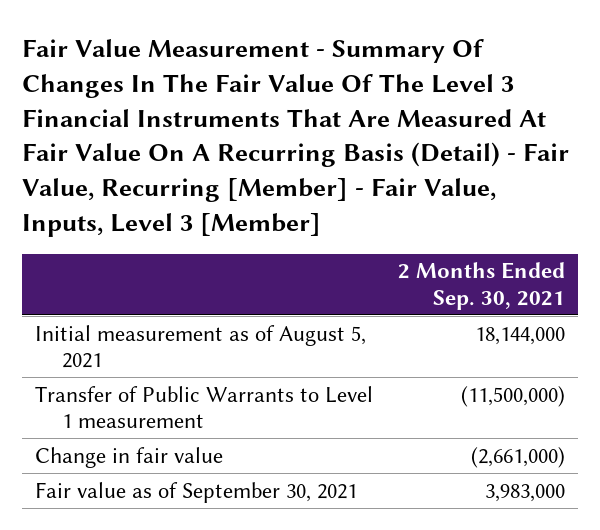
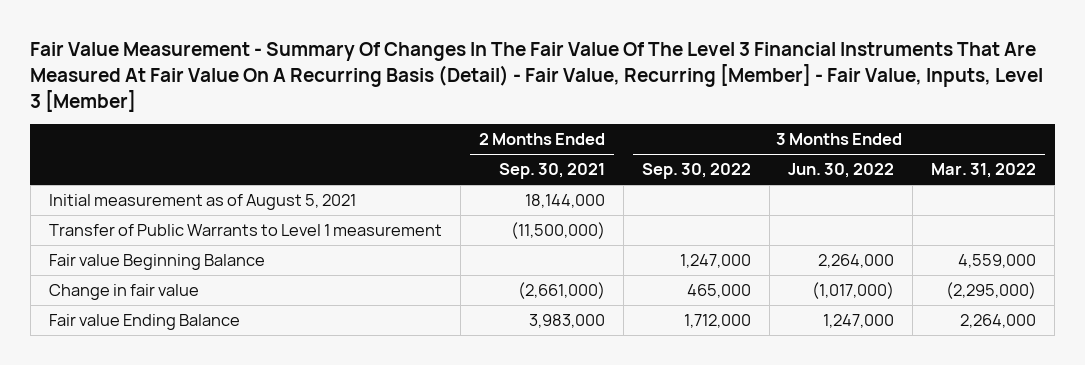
- | 2 Months Ended Sep. 30, 2021
+ | 2 Months Ended Sep. 30, 2021 | 3 Months Ended Sep. 30, 2022 | 3 Months Ended Jun. 30, 2022 | 3 Months Ended Mar. 31, 2022
+ Fair value Beginning Balance | | 1,247,000 | 2,264,000 | 4,559,000
- Fair value as of September 30, 2021 | 3,983,000
+ Fair value Ending Balance | 3,983,000 | 1,712,000 | 1,247,000 | 2,264,000

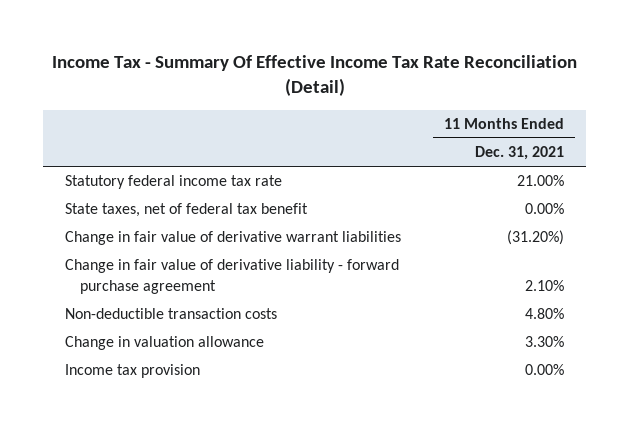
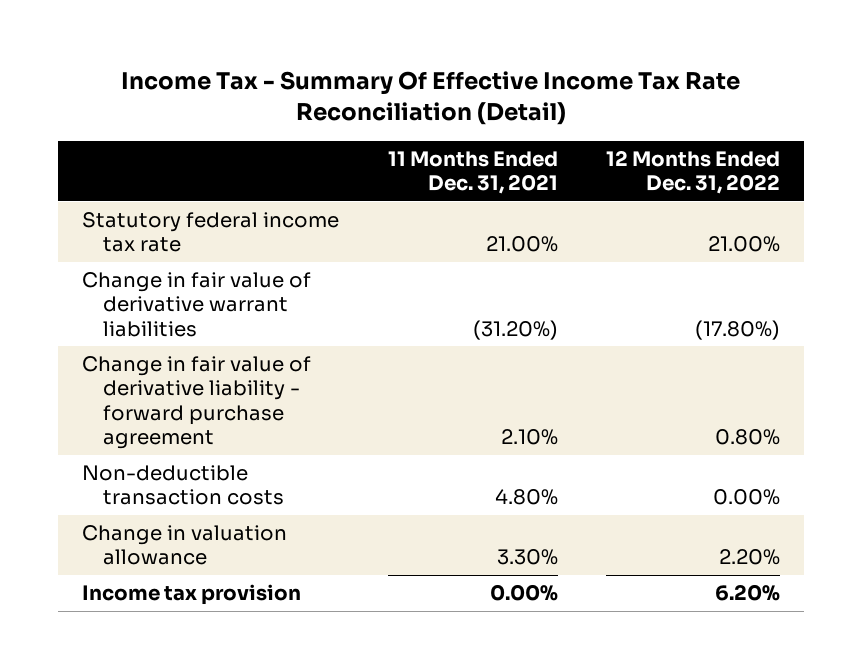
- | 11 Months Ended Dec. 31, 2021
+ | 11 Months Ended Dec. 31, 2021 | 12 Months Ended Dec. 31, 2022
- State taxes, net of federal tax benefit | 0.00%

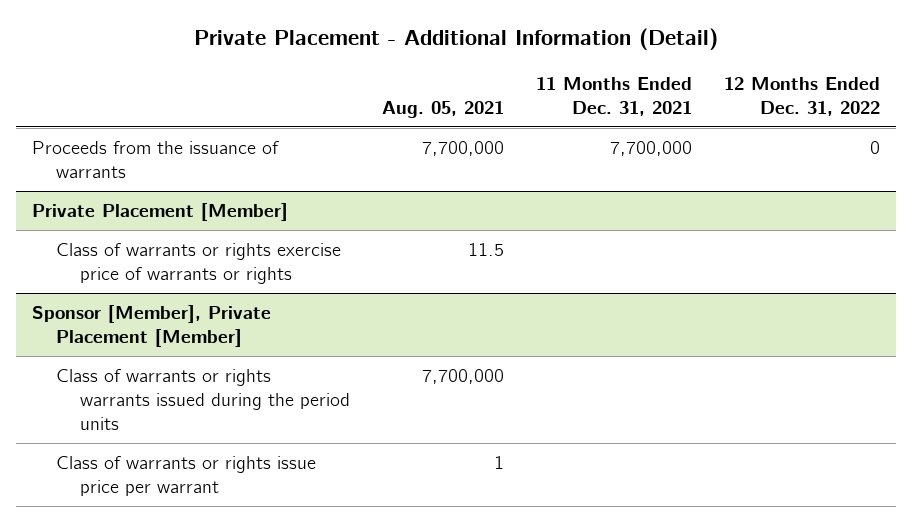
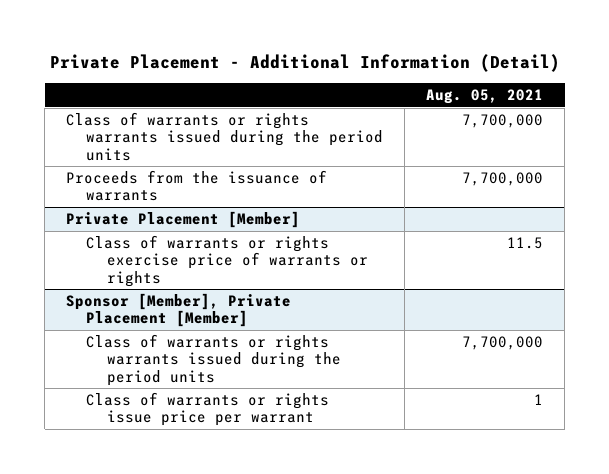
- | Aug. 05, 2021 | 11 Months Ended Dec. 31, 2021 | 12 Months Ended Dec. 31, 2022
+ | Aug. 05, 2021
+ Class of warrants or rights warrants issued during the period units | 7,700,000

